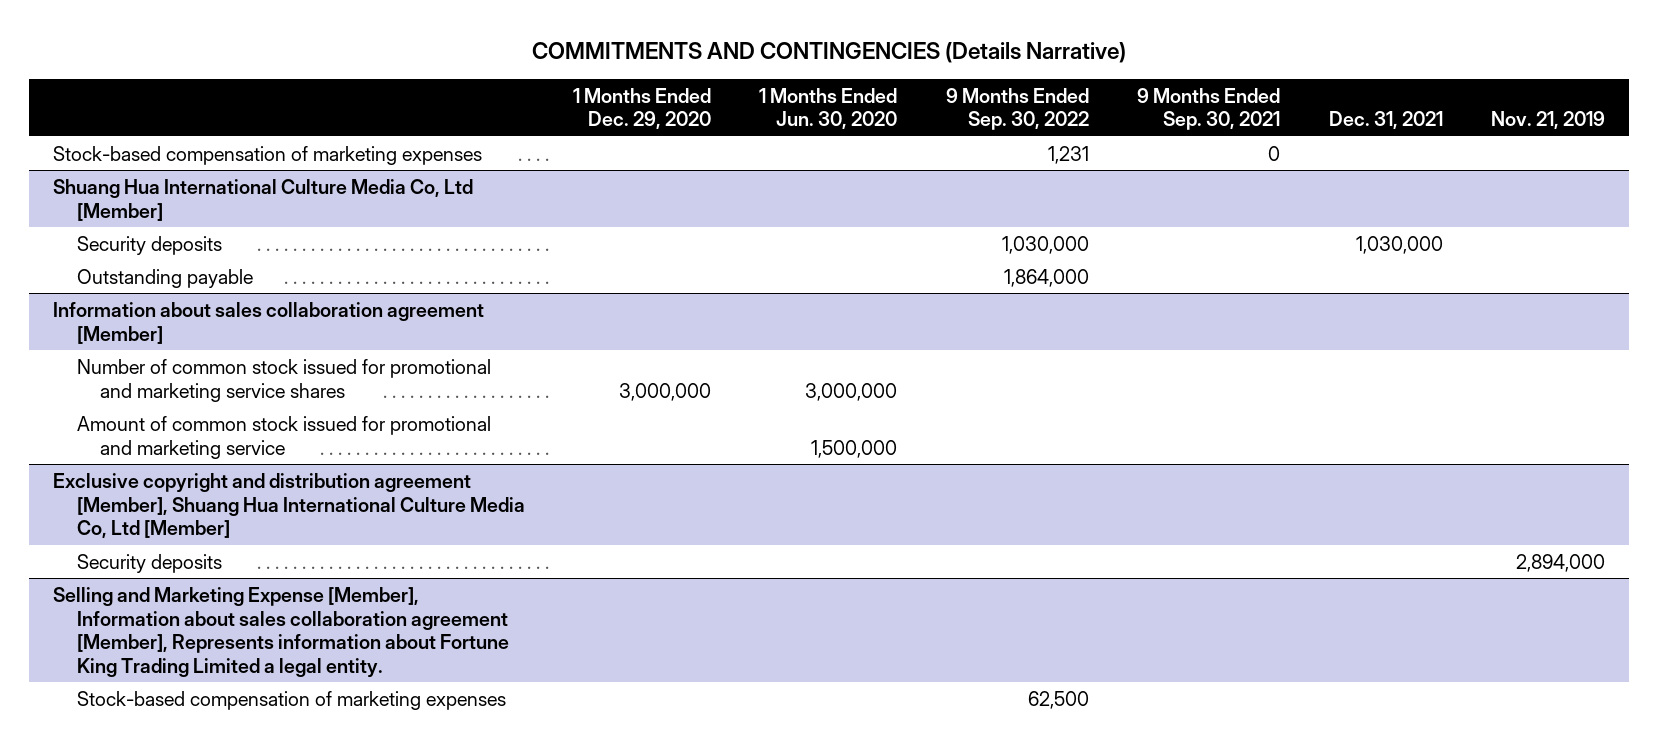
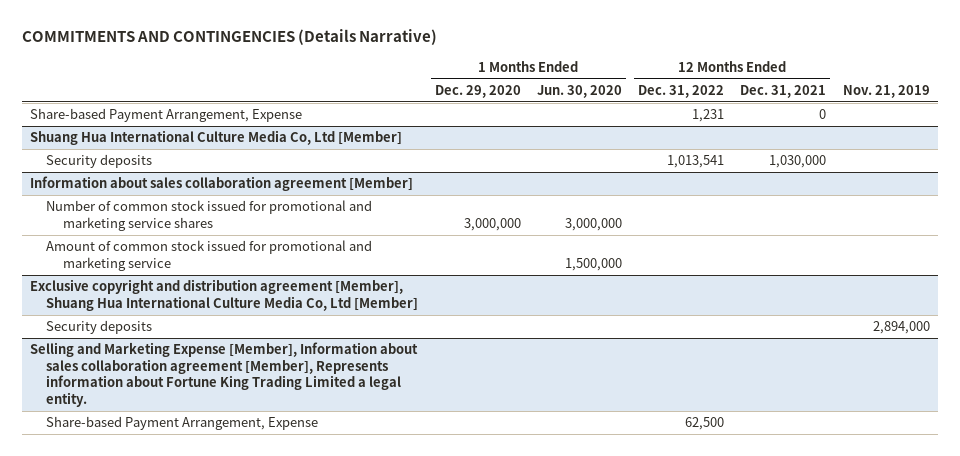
- | 1 Months Ended Dec. 29, 2020 | 1 Months Ended Jun. 30, 2020 | 9 Months Ended Sep. 30, 2022 | 9 Months Ended Sep. 30, 2021 | Dec. 31, 2021 | Nov. 21, 2019
+ | 1 Months Ended Dec. 29, 2020 | 1 Months Ended Jun. 30, 2020 | 12 Months Ended Dec. 31, 2022 | 12 Months Ended Dec. 31, 2021 | Nov. 21, 2019
- Stock-based compensation of marketing expenses | | | 1,231 | 0 | |
+ Share-based Payment Arrangement, Expense | | | 1,231 | 0 |
@ Shuang Hua International Culture Media Co, Ltd [Member]
- Outstanding payable | | | 1,864,000 | | |
@ Selling and Marketing Expense [Member], Information about sales collaboration agreement [Member], Represents information about Fortune King Trading Limited a legal entity.
- Stock-based compensation of marketing expenses | | | 62,500 | | |
+ Share-based Payment Arrangement, Expense | | | 62,500 | |

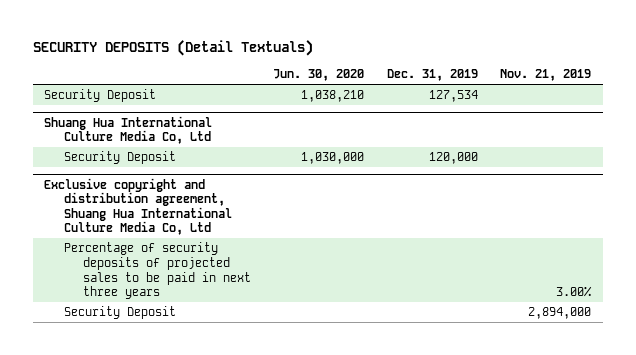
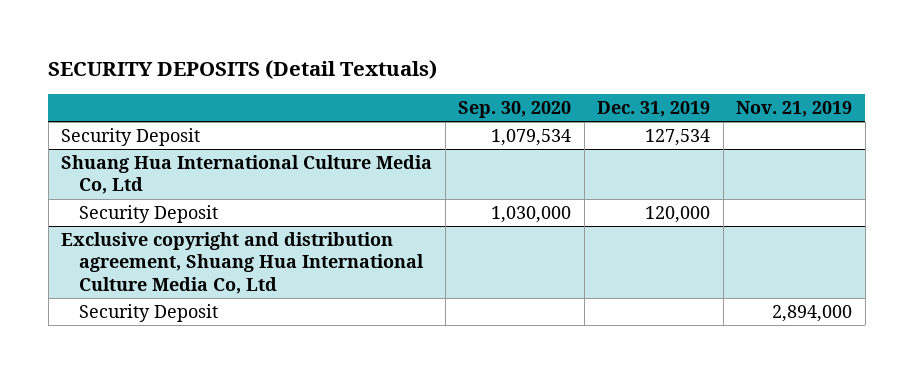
- | Jun. 30, 2020 | Dec. 31, 2019 | Nov. 21, 2019
+ | Sep. 30, 2020 | Dec. 31, 2019 | Nov. 21, 2019
@ Exclusive copyright and distribution agreement, Shuang Hua International Culture Media Co, Ltd
- Percentage of security deposits of projected sales to be paid in next three years | | | 3.00%

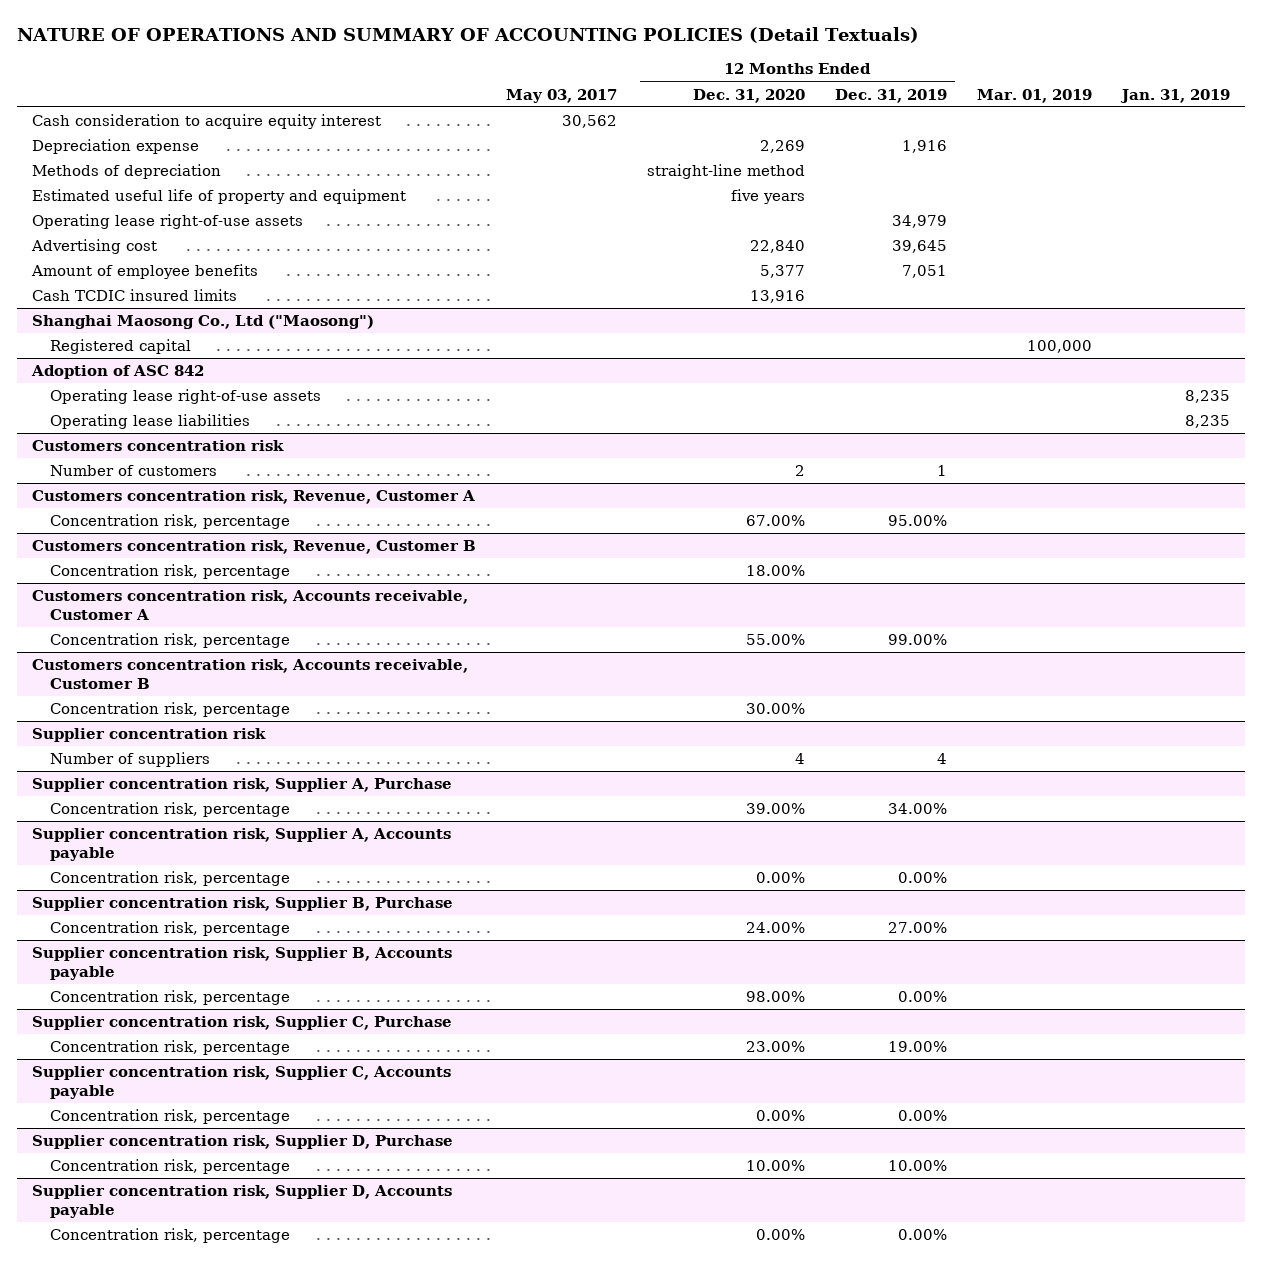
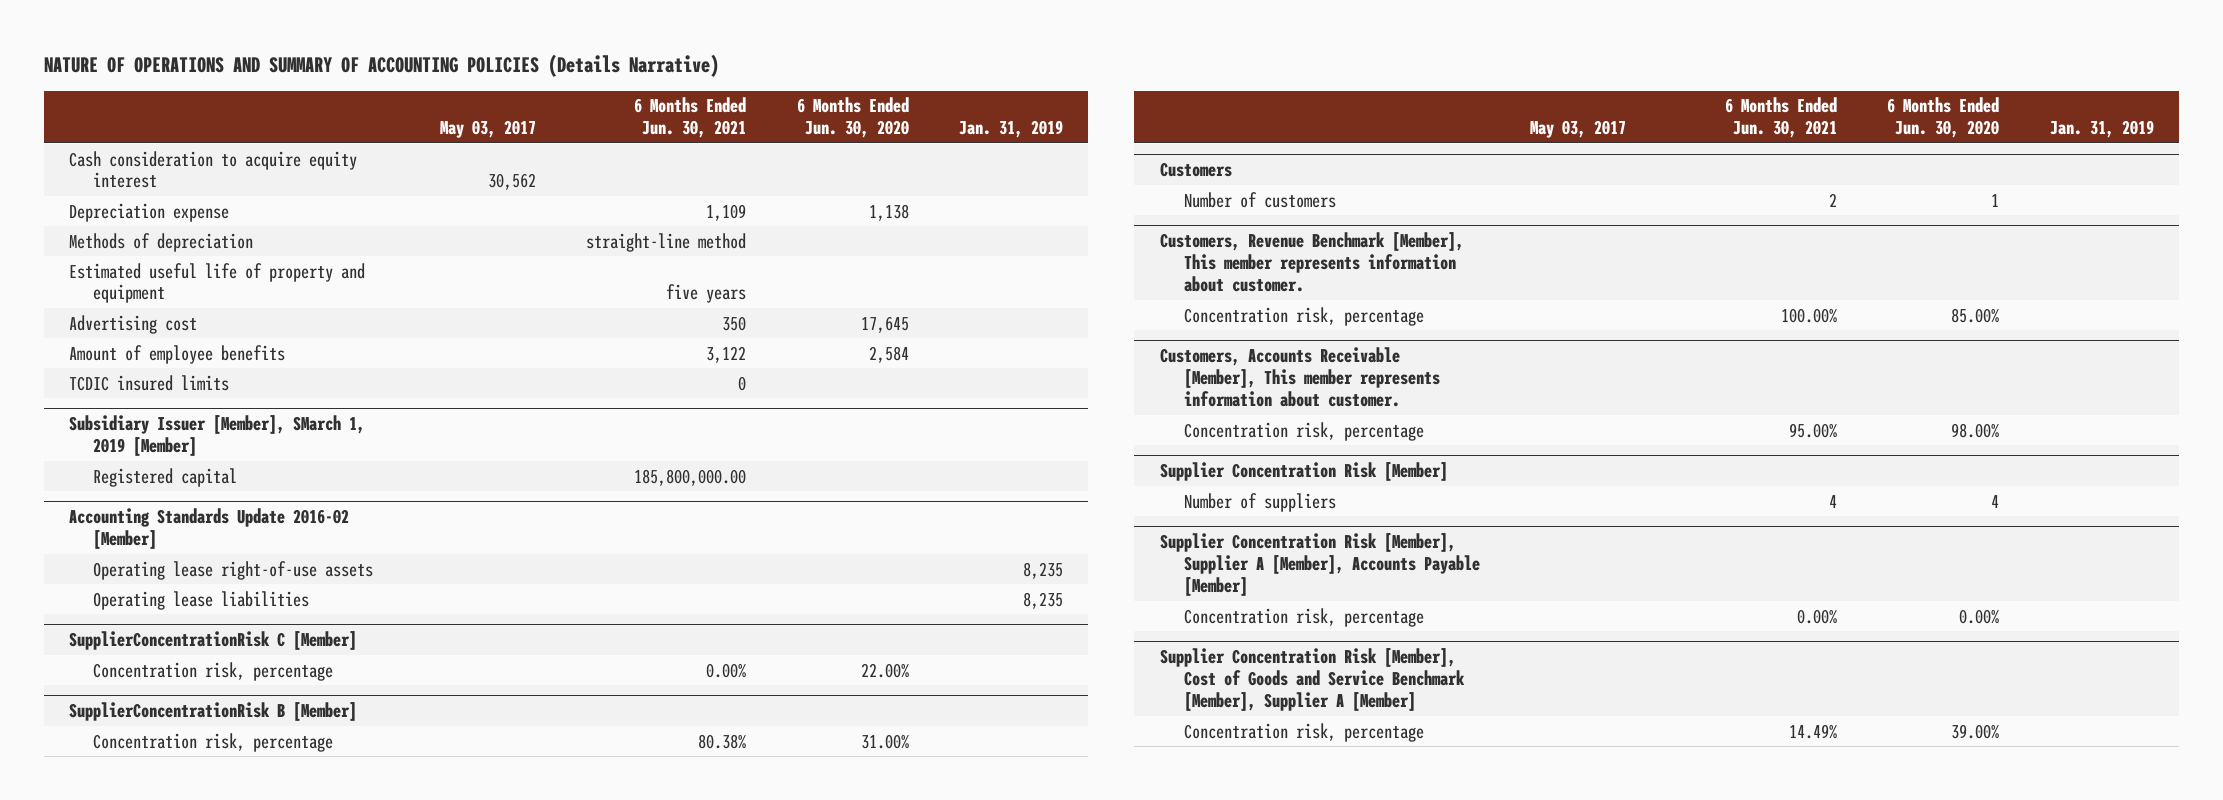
- NATURE OF OPERATIONS AND SUMMARY OF ACCOUNTING POLICIES (Detail Textuals)
+ NATURE OF OPERATIONS AND SUMMARY OF ACCOUNTING POLICIES (Details Narrative)
- | May 03, 2017 | 12 Months Ended Dec. 31, 2020 | 12 Months Ended Dec. 31, 2019 | Mar. 01, 2019 | Jan. 31, 2019
+ | May 03, 2017 | 6 Months Ended Jun. 30, 2021 | 6 Months Ended Jun. 30, 2020 | Jan. 31, 2019
- Operating lease right-of-use assets | | | 34,979 | |
- Cash TCDIC insured limits | | 13,916 | | |
- Shanghai Maosong Co., Ltd ("Maosong")
- Registered capital | | | | 100,000 |
- Adoption of ASC 842
+ TCDIC insured limits | | 0 | |
+ Subsidiary Issuer [Member], SMarch 1, 2019 [Member]
+ Registered capital | | 185,800,000.00 | |
+ Accounting Standards Update 2016-02 [Member]
- Customers concentration risk
+ SupplierConcentrationRisk C [Member]
+ Concentration risk, percentage | | 0.00% | 22.00% |
+ SupplierConcentrationRisk B [Member]
+ Concentration risk, percentage | | 80.38% | 31.00% |
+ Customers
- Customers concentration risk, Revenue, Customer A
- Concentration risk, percentage | | 67.00% | 95.00% | |
- Customers concentration risk, Revenue, Customer B
- Concentration risk, percentage | | 18.00% | | |
- Customers concentration risk, Accounts receivable, Customer A
- Concentration risk, percentage | | 55.00% | 99.00% | |
- Customers concentration risk, Accounts receivable, Customer B
- Concentration risk, percentage | | 30.00% | | |
- Supplier concentration risk
+ Customers, Revenue Benchmark [Member], This member represents information about customer.
+ Concentration risk, percentage | | 100.00% | 85.00% |
+ Customers, Accounts Receivable [Member], This member represents information about customer.
+ Concentration risk, percentage | | 95.00% | 98.00% |
+ Supplier Concentration Risk [Member]
- Supplier concentration risk, Supplier A, Purchase
- Concentration risk, percentage | | 39.00% | 34.00% | |
- Supplier concentration risk, Supplier A, Accounts payable
+ Supplier Concentration Risk [Member], Supplier A [Member], Accounts Payable [Member]
- Supplier concentration risk, Supplier B, Purchase
- Concentration risk, percentage | | 24.00% | 27.00% | |
- Supplier concentration risk, Supplier B, Accounts payable
- Concentration risk, percentage | | 98.00% | 0.00% | |
- Supplier concentration risk, Supplier C, Purchase
- Concentration risk, percentage | | 23.00% | 19.00% | |
- Supplier concentration risk, Supplier C, Accounts payable
- Concentration risk, percentage | | 0.00% | 0.00% | |
- Supplier concentration risk, Supplier D, Purchase
- Concentration risk, percentage | | 10.00% | 10.00% | |
- Supplier concentration risk, Supplier D, Accounts payable
- Concentration risk, percentage | | 0.00% | 0.00% | |
+ Supplier Concentration Risk [Member], Cost of Goods and Service Benchmark [Member], Supplier A [Member]
+ Concentration risk, percentage | | 14.49% | 39.00% |

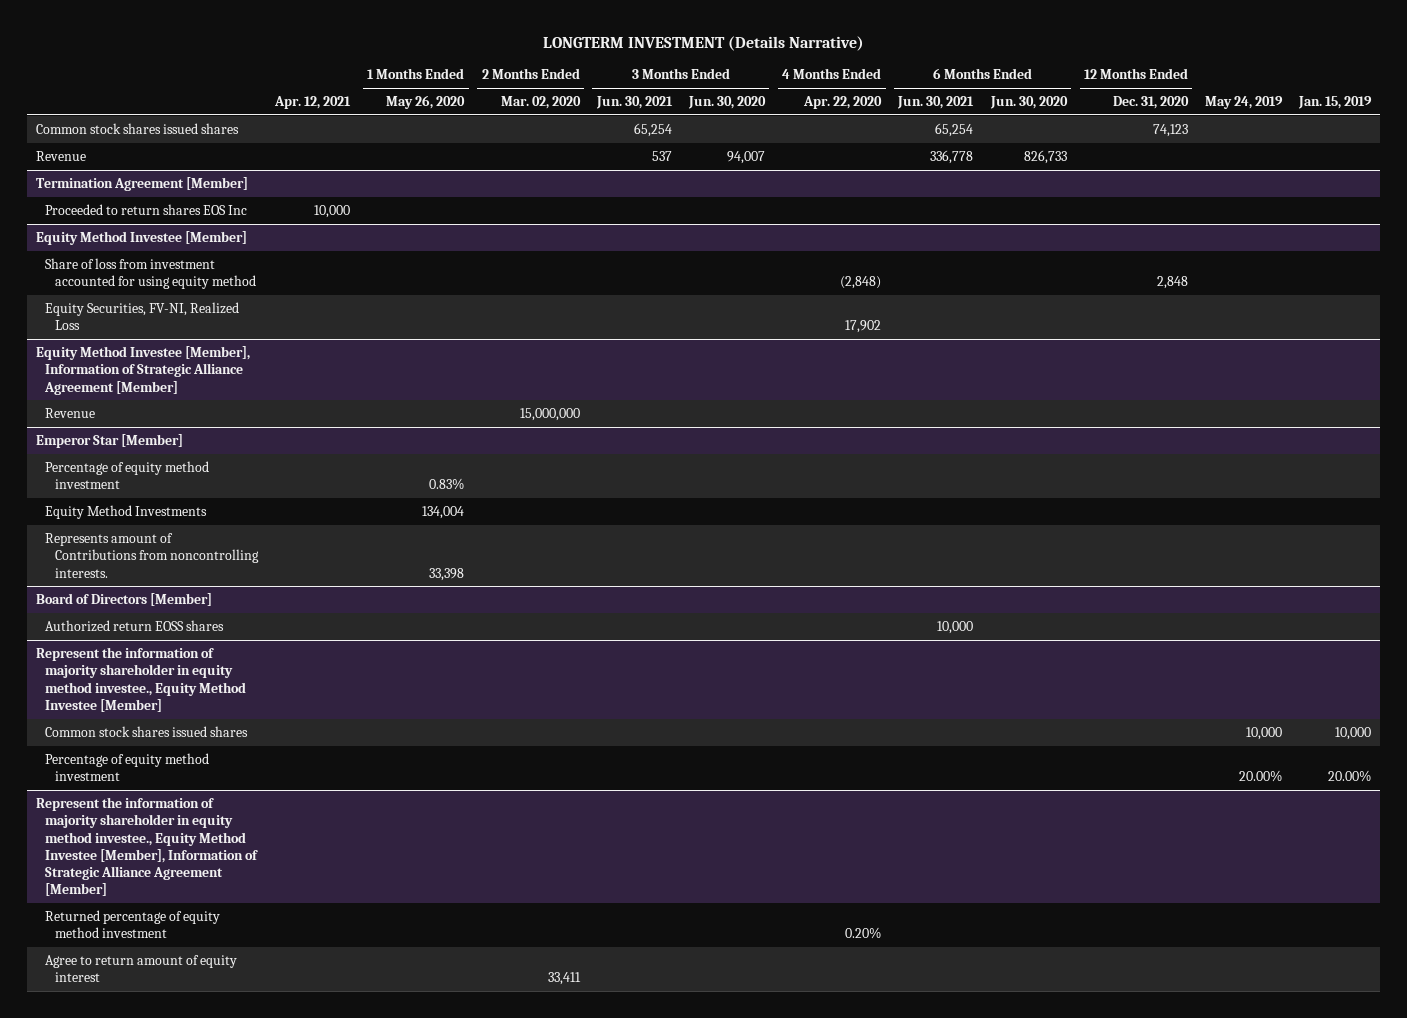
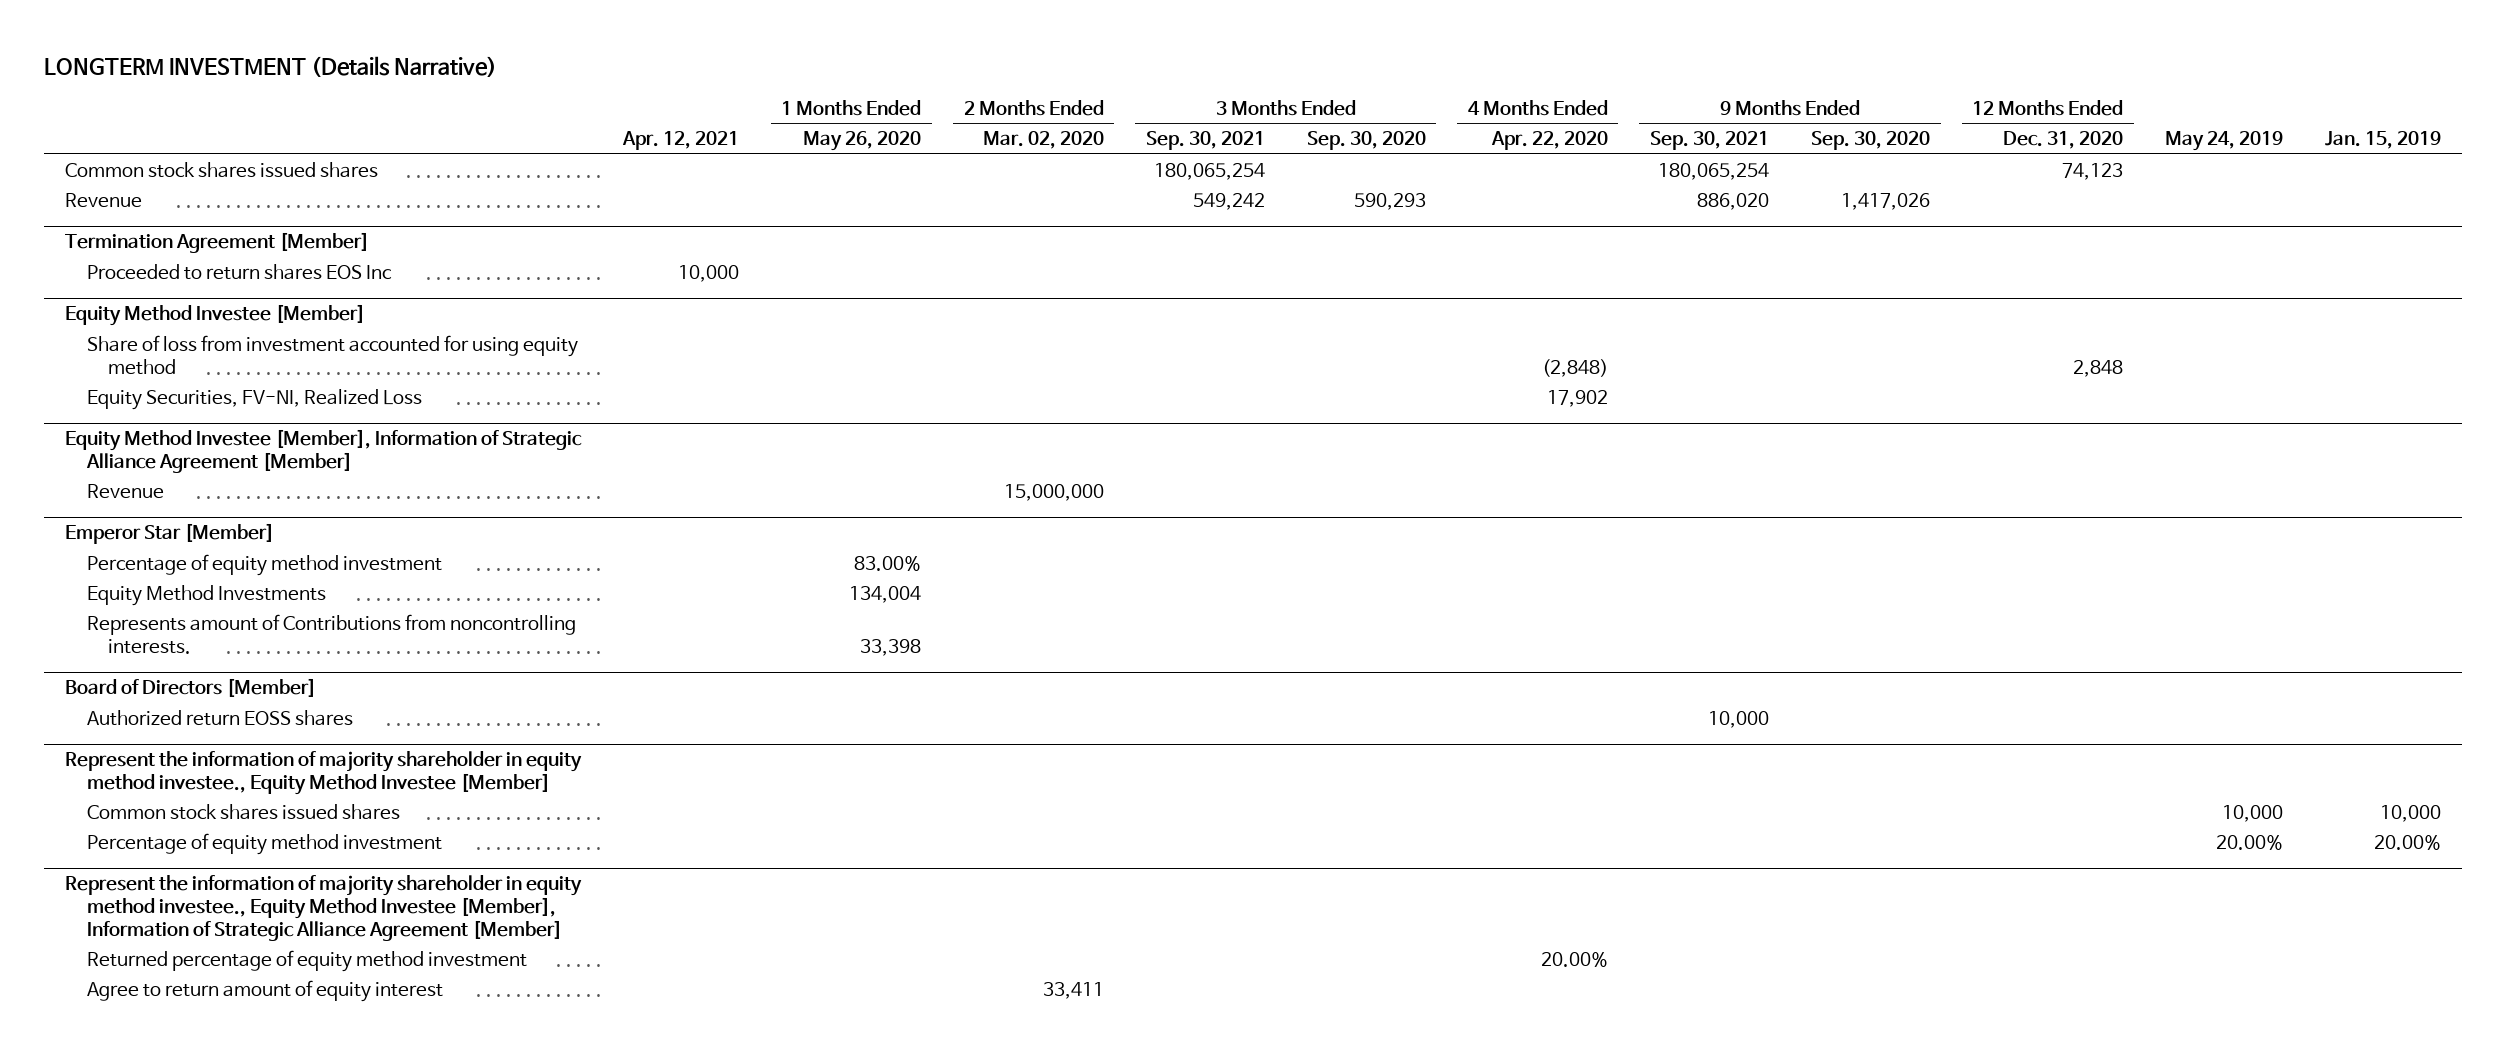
- | Apr. 12, 2021 | 1 Months Ended May 26, 2020 | 2 Months Ended Mar. 02, 2020 | 3 Months Ended Jun. 30, 2021 | 3 Months Ended Jun. 30, 2020 | 4 Months Ended Apr. 22, 2020 | 6 Months Ended Jun. 30, 2021 | 6 Months Ended Jun. 30, 2020 | 12 Months Ended Dec. 31, 2020 | May 24, 2019 | Jan. 15, 2019
+ | Apr. 12, 2021 | 1 Months Ended May 26, 2020 | 2 Months Ended Mar. 02, 2020 | 3 Months Ended Sep. 30, 2021 | 3 Months Ended Sep. 30, 2020 | 4 Months Ended Apr. 22, 2020 | 9 Months Ended Sep. 30, 2021 | 9 Months Ended Sep. 30, 2020 | 12 Months Ended Dec. 31, 2020 | May 24, 2019 | Jan. 15, 2019
@ Emperor Star [Member]
- Percentage of equity method investment | | 0.83% | | | | | | | | |
+ Percentage of equity method investment | | 83.00% | | | | | | | | |
@ Represent the information of majority shareholder in equity method investee., Equity Method Investee [Member], Information of Strategic Alliance Agreement [Member]
- Returned percentage of equity method investment | | | | | | 0.20% | | | | |
+ Returned percentage of equity method investment | | | | | | 20.00% | | | | |

